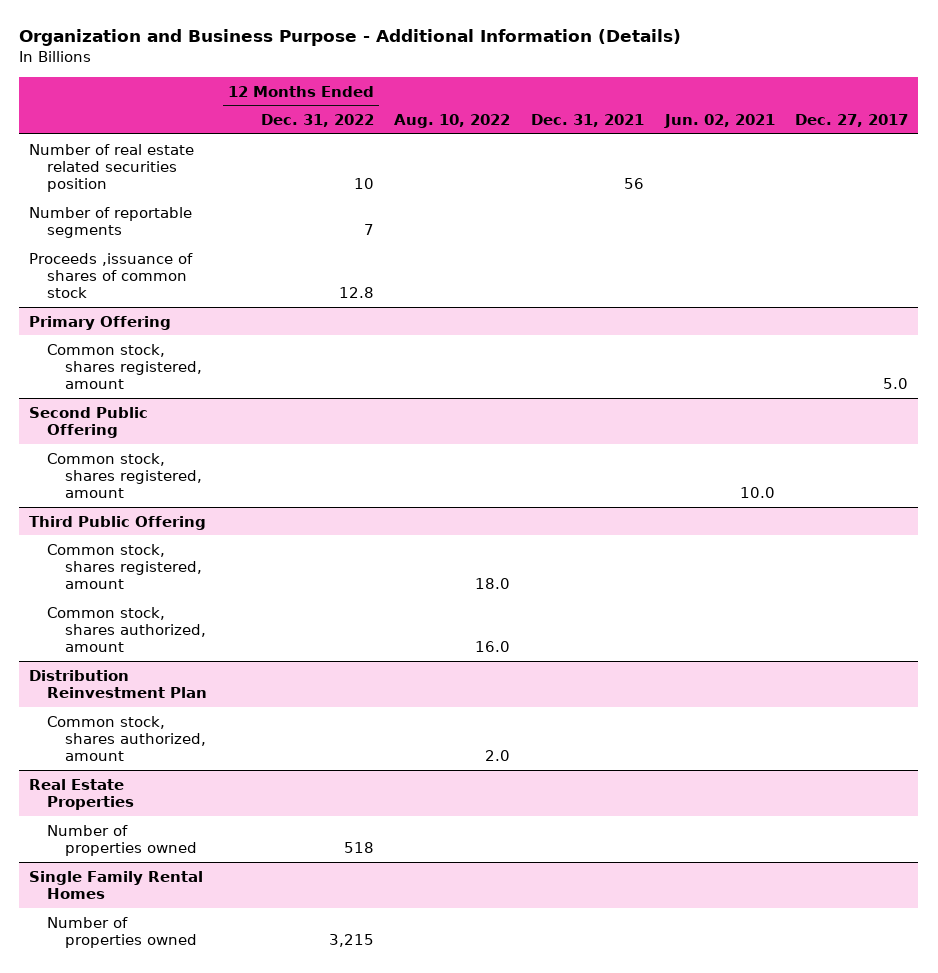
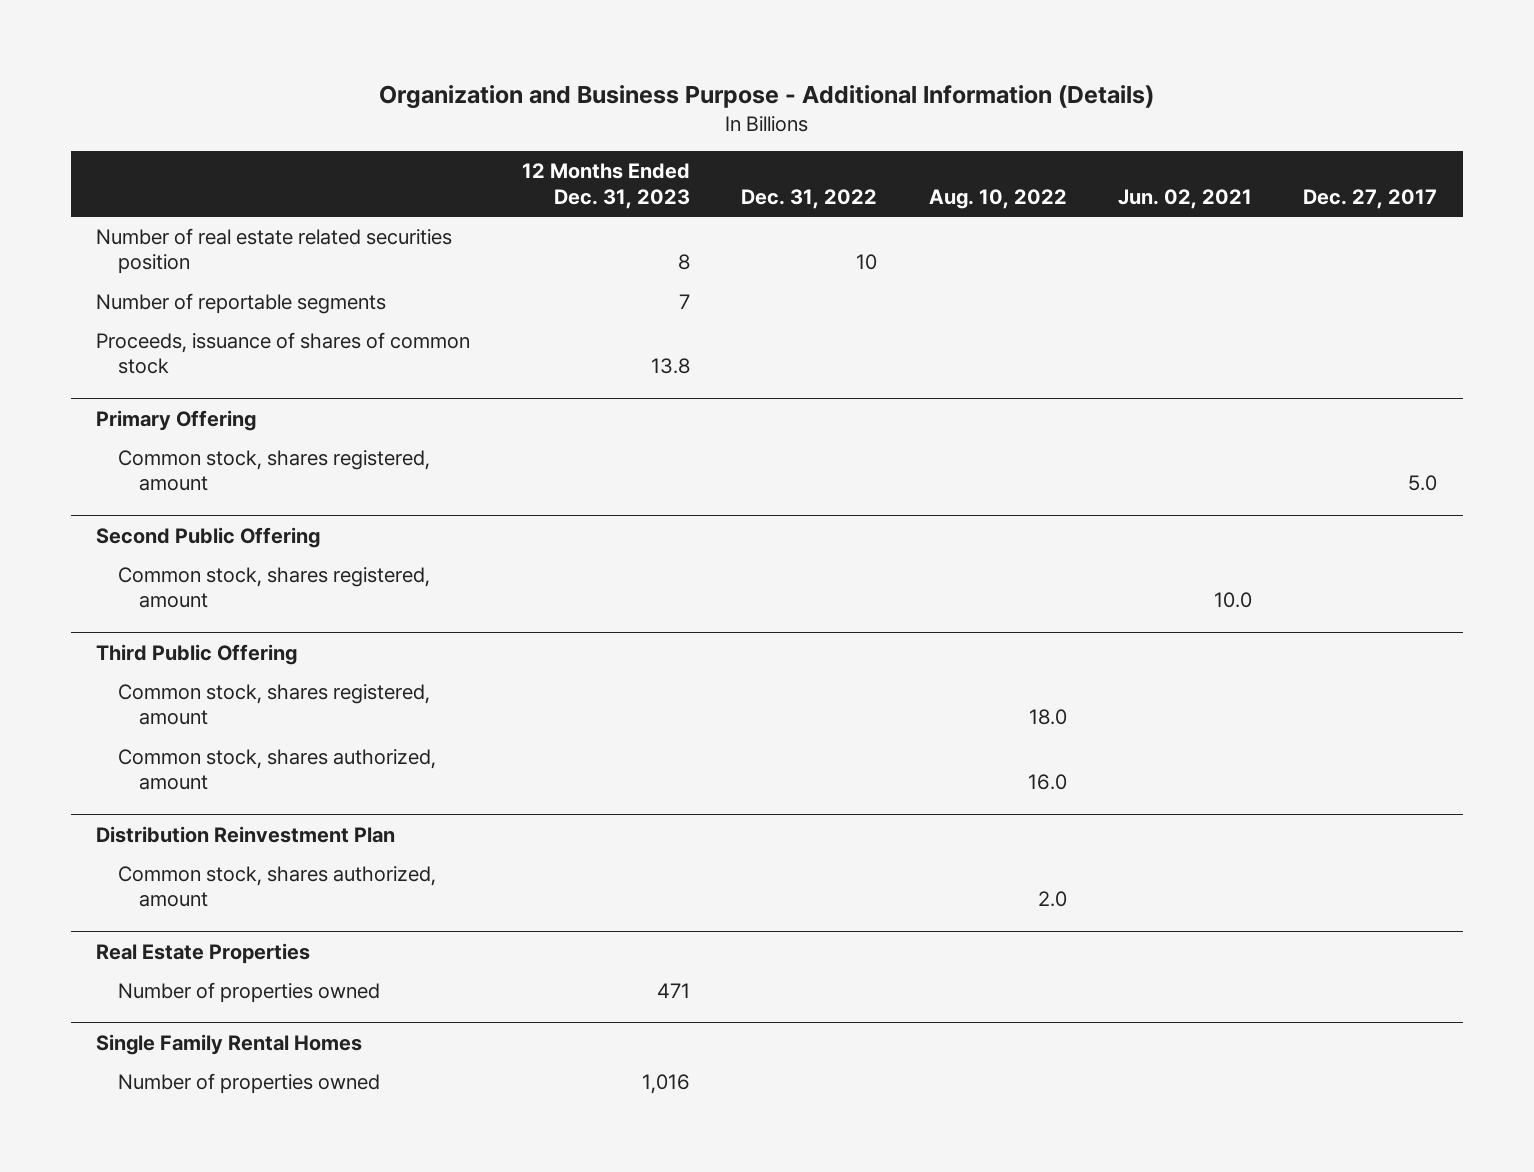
- | 12 Months Ended Dec. 31, 2022 | Aug. 10, 2022 | Dec. 31, 2021 | Jun. 02, 2021 | Dec. 27, 2017
+ | 12 Months Ended Dec. 31, 2023 | Dec. 31, 2022 | Aug. 10, 2022 | Jun. 02, 2021 | Dec. 27, 2017
- Proceeds ,issuance of shares of common stock | 12.8 | | | |
+ Proceeds, issuance of shares of common stock | 13.8 | | | |

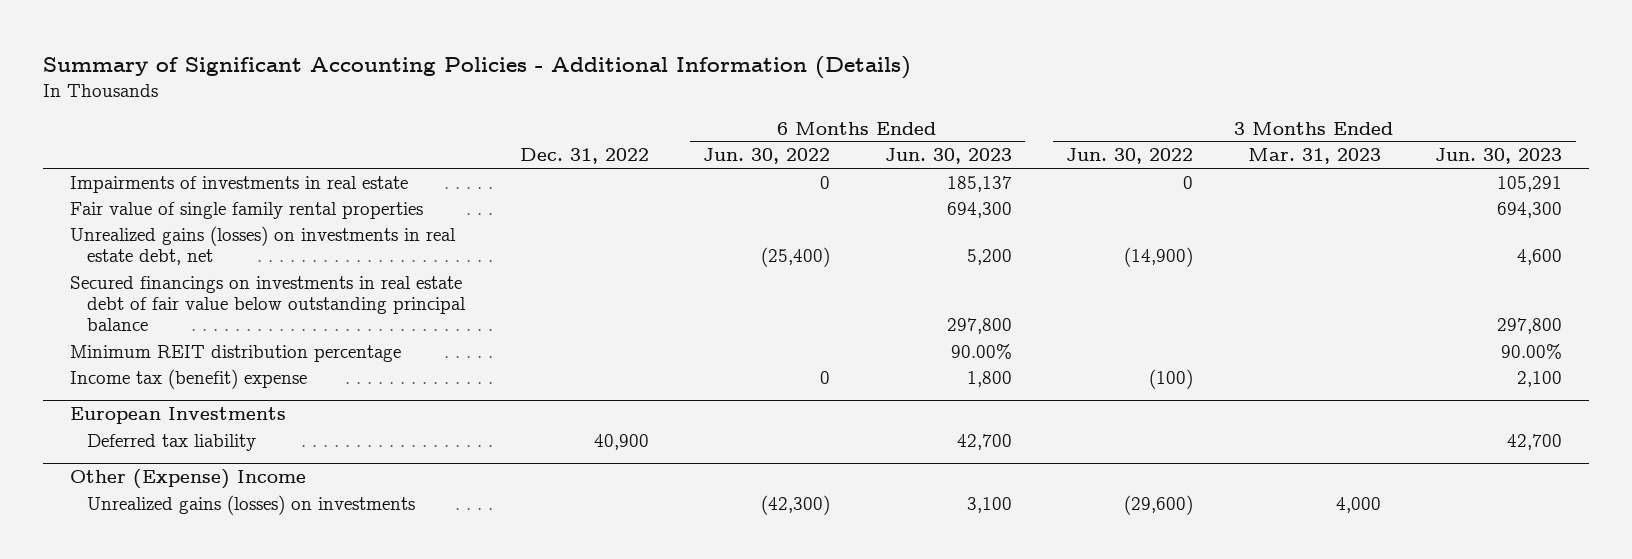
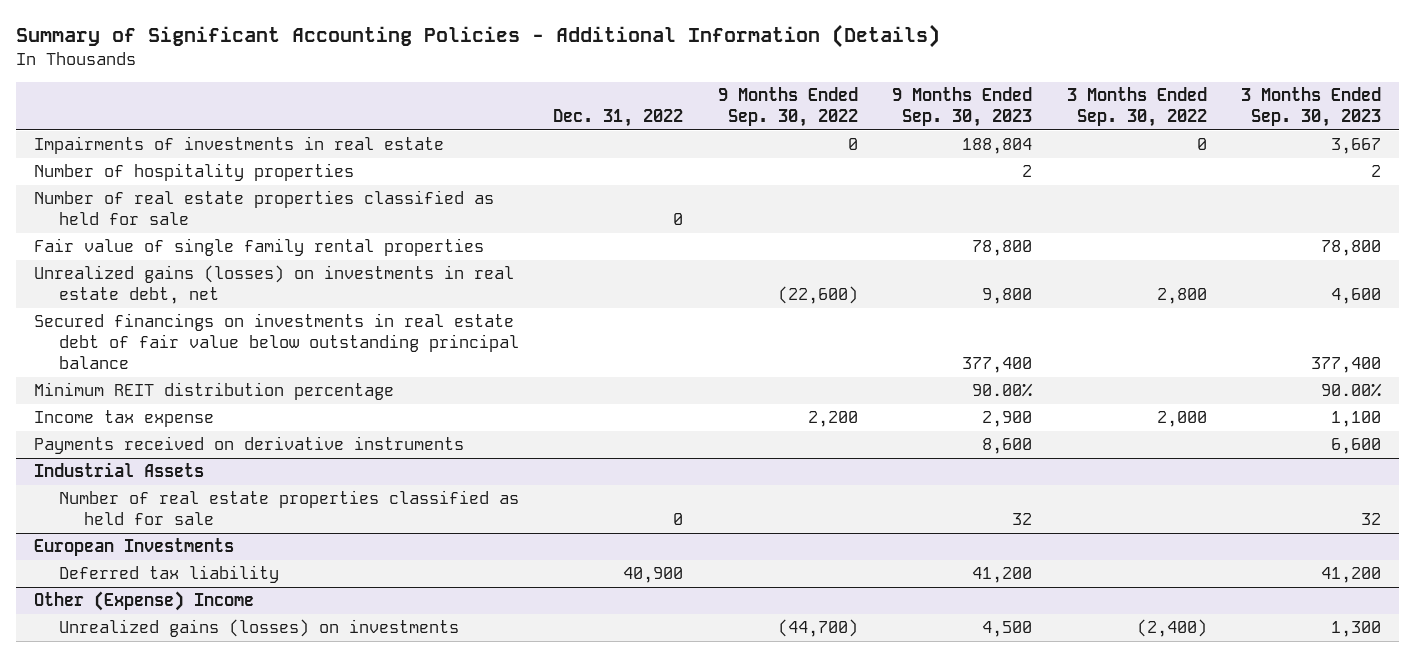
- | Dec. 31, 2022 | 6 Months Ended Jun. 30, 2022 | 6 Months Ended Jun. 30, 2023 | 3 Months Ended Jun. 30, 2022 | 3 Months Ended Mar. 31, 2023 | 3 Months Ended Jun. 30, 2023
+ | Dec. 31, 2022 | 9 Months Ended Sep. 30, 2022 | 9 Months Ended Sep. 30, 2023 | 3 Months Ended Sep. 30, 2022 | 3 Months Ended Sep. 30, 2023
+ Number of hospitality properties | | | 2 | | 2
+ Number of real estate properties classified as held for sale | 0 | | | |
- Income tax (benefit) expense | | 0 | 1,800 | (100) | | 2,100
+ Income tax expense | | 2,200 | 2,900 | 2,000 | 1,100
+ Payments received on derivative instruments | | | 8,600 | | 6,600
+ Industrial Assets
+ Number of real estate properties classified as held for sale | 0 | | 32 | | 32

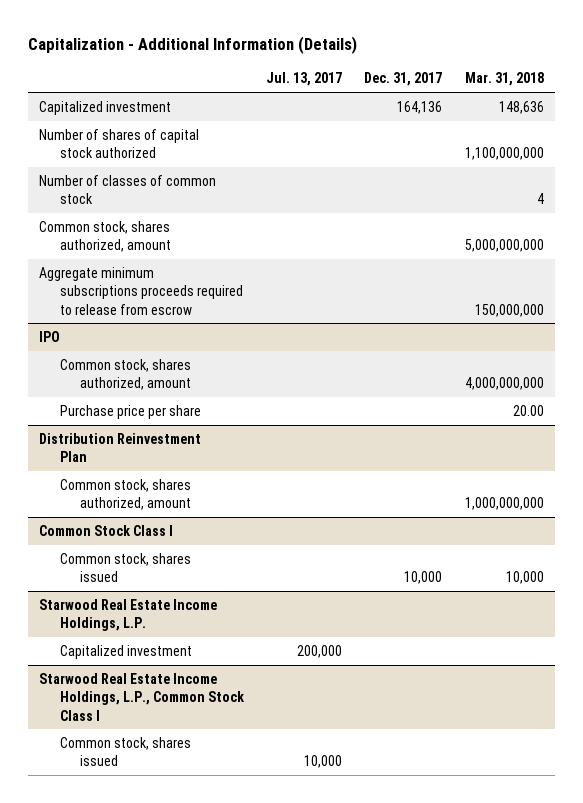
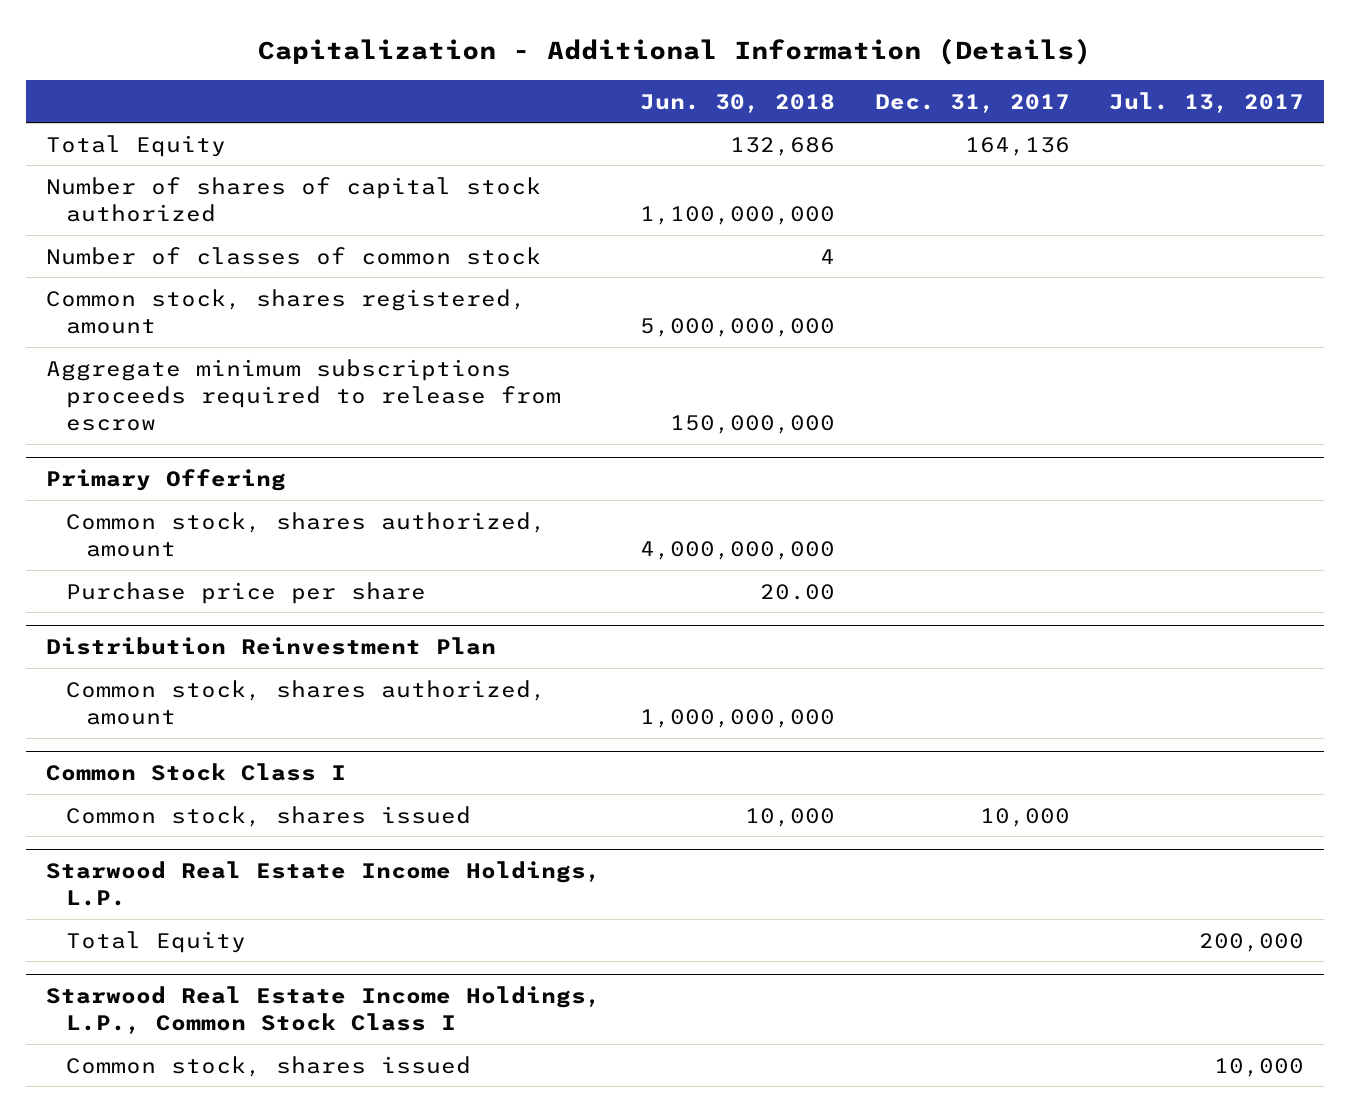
- | Jul. 13, 2017 | Dec. 31, 2017 | Mar. 31, 2018
+ | Jun. 30, 2018 | Dec. 31, 2017 | Jul. 13, 2017
- Capitalized investment | | 164,136 | 148,636
+ Total Equity | 132,686 | 164,136 |
- Common stock, shares authorized, amount | | | 5,000,000,000
+ Common stock, shares registered, amount | 5,000,000,000 | |
- IPO
+ Primary Offering
@ Starwood Real Estate Income Holdings, L.P.
- Capitalized investment | 200,000 | |
+ Total Equity | | | 200,000

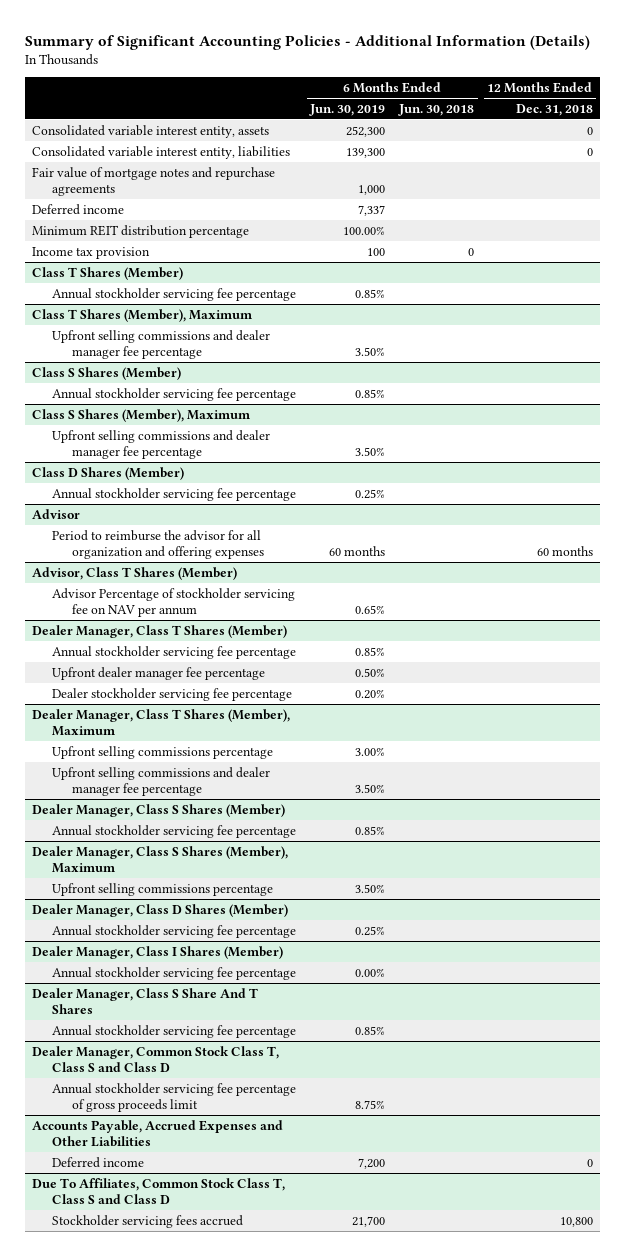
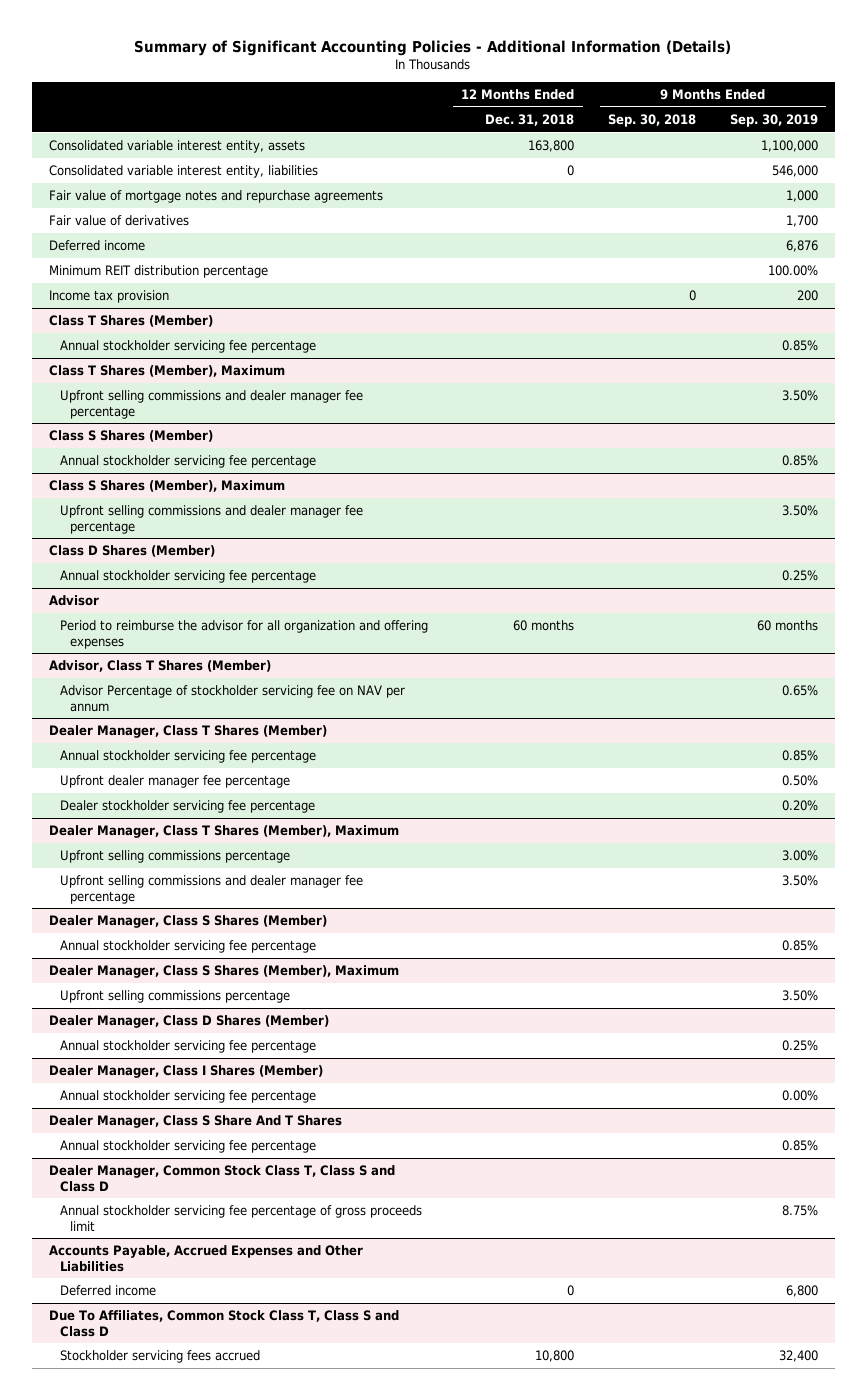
- | 6 Months Ended Jun. 30, 2019 | 6 Months Ended Jun. 30, 2018 | 12 Months Ended Dec. 31, 2018
+ | 12 Months Ended Dec. 31, 2018 | 9 Months Ended Sep. 30, 2018 | 9 Months Ended Sep. 30, 2019
- Consolidated variable interest entity, assets | 252,300 | | 0
+ Consolidated variable interest entity, assets | 163,800 | | 1,100,000
+ Fair value of derivatives | | | 1,700

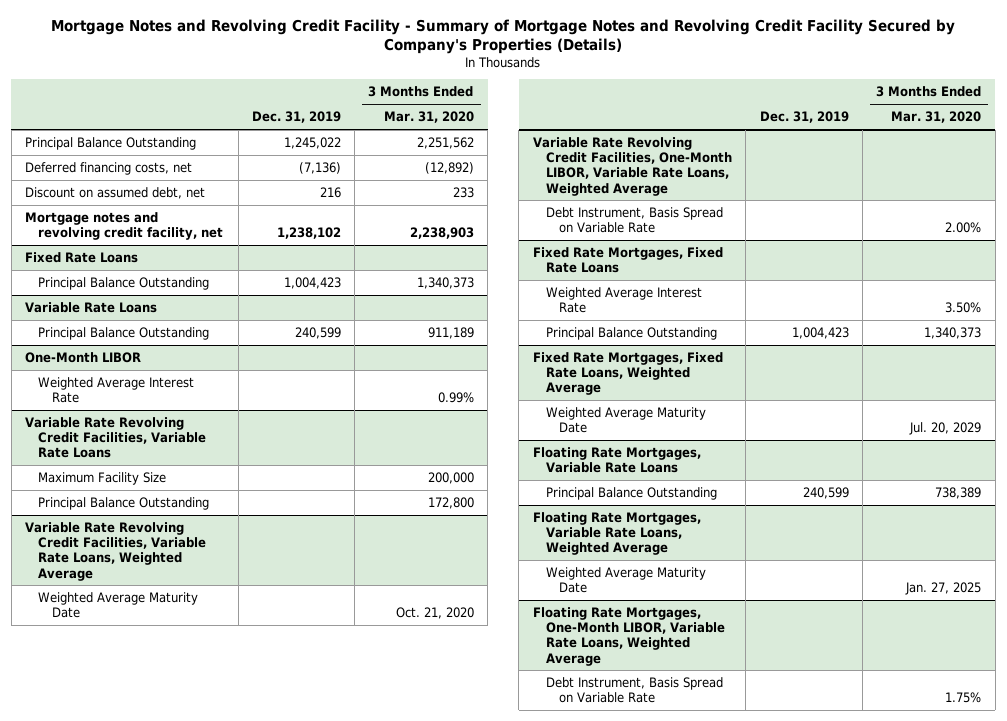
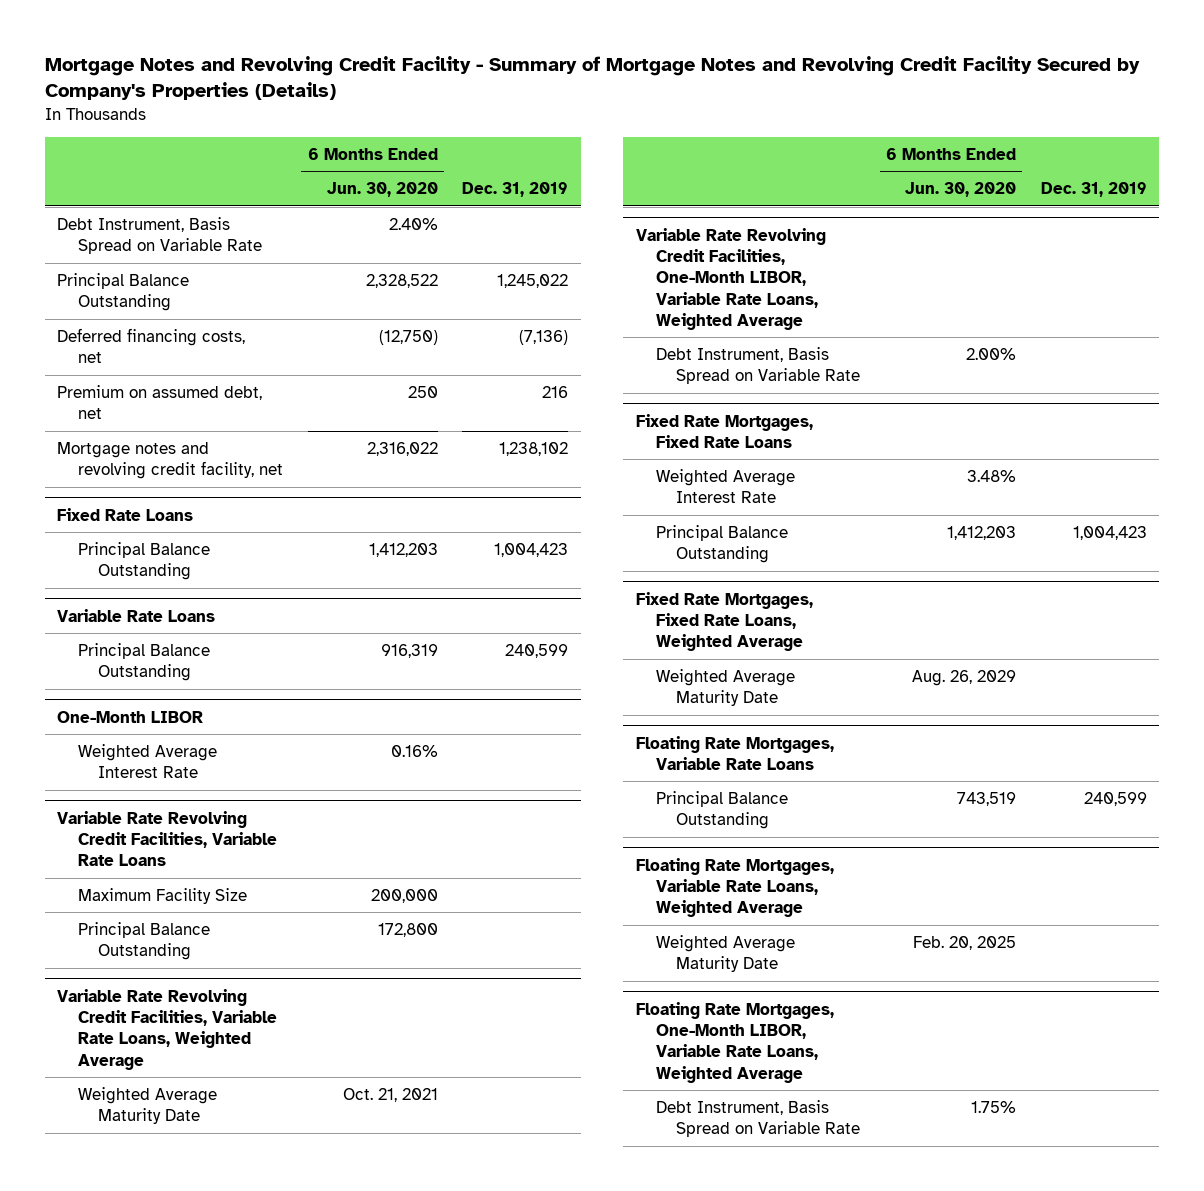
- | Dec. 31, 2019 | 3 Months Ended Mar. 31, 2020
+ | 6 Months Ended Jun. 30, 2020 | Dec. 31, 2019
+ Debt Instrument, Basis Spread on Variable Rate | 2.40% |
- Discount on assumed debt, net | 216 | 233
+ Premium on assumed debt, net | 250 | 216

